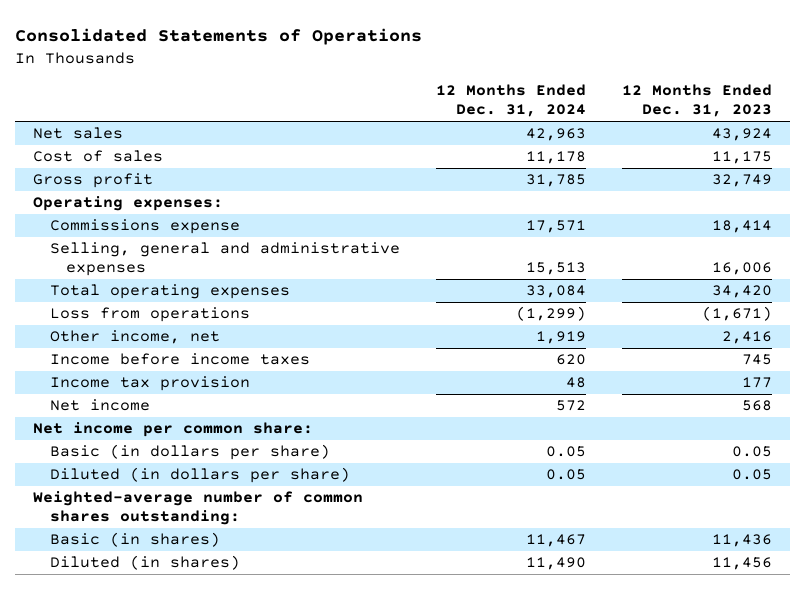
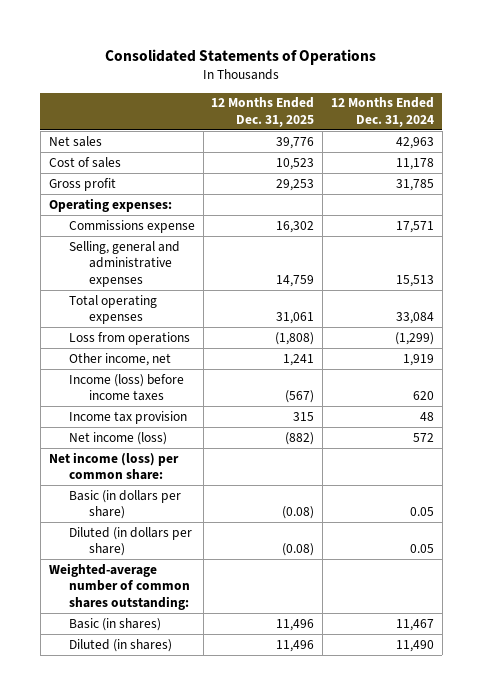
- | 12 Months Ended Dec. 31, 2024 | 12 Months Ended Dec. 31, 2023
+ | 12 Months Ended Dec. 31, 2025 | 12 Months Ended Dec. 31, 2024
- Income before income taxes | 620 | 745
+ Income (loss) before income taxes | (567) | 620
- Net income | 572 | 568
- Net income per common share:
+ Net income (loss) | (882) | 572
+ Net income (loss) per common share:

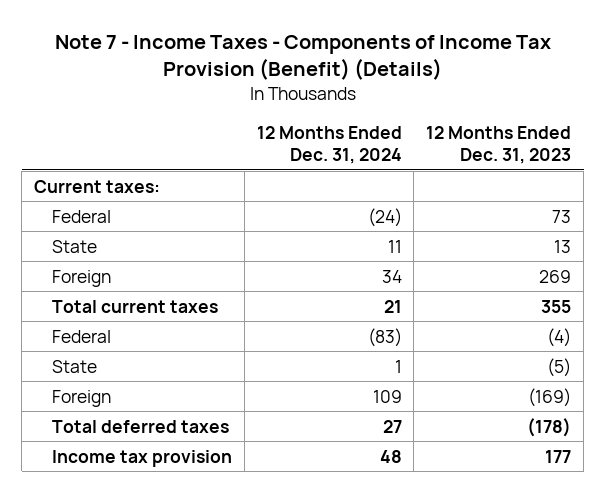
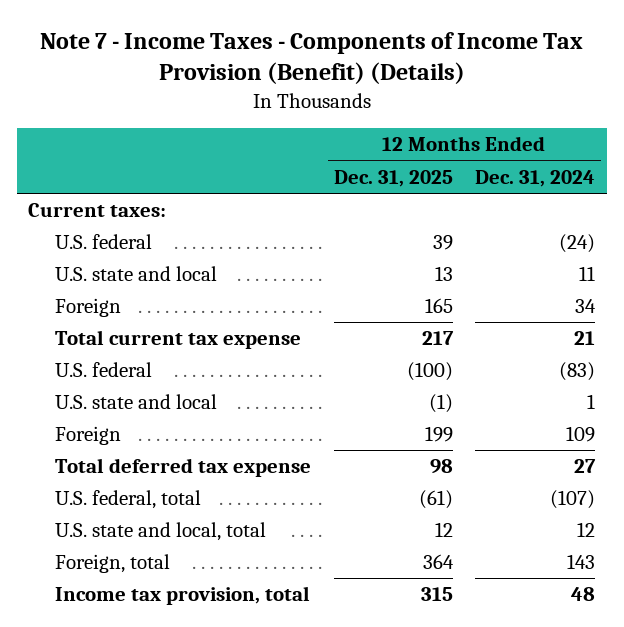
- | 12 Months Ended Dec. 31, 2024 | 12 Months Ended Dec. 31, 2023
+ | 12 Months Ended Dec. 31, 2025 | 12 Months Ended Dec. 31, 2024
- Federal | (24) | 73
- State | 11 | 13
+ U.S. federal | 39 | (24)
+ U.S. state and local | 13 | 11
- Total current taxes | 21 | 355
- Federal | (83) | (4)
- State | 1 | (5)
+ Total current tax expense | 217 | 21
+ U.S. federal | (100) | (83)
+ U.S. state and local | (1) | 1
- Total deferred taxes | 27 | (178)
- Income tax provision | 48 | 177
+ Total deferred tax expense | 98 | 27
+ U.S. federal, total | (61) | (107)
+ U.S. state and local, total | 12 | 12
+ Foreign, total | 364 | 143
+ Income tax provision, total | 315 | 48

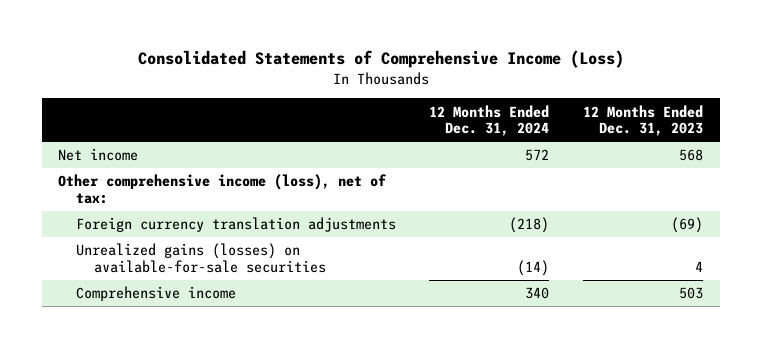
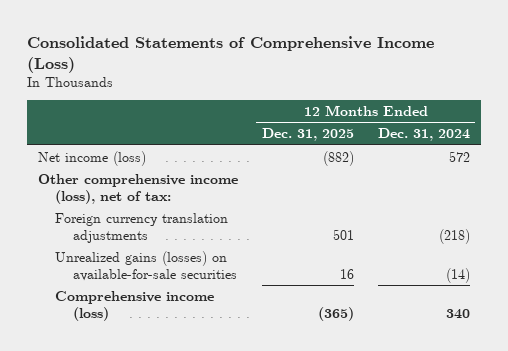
- | 12 Months Ended Dec. 31, 2024 | 12 Months Ended Dec. 31, 2023
+ | 12 Months Ended Dec. 31, 2025 | 12 Months Ended Dec. 31, 2024
- Net income | 572 | 568
+ Net income (loss) | (882) | 572
- Comprehensive income | 340 | 503
+ Comprehensive income (loss) | (365) | 340

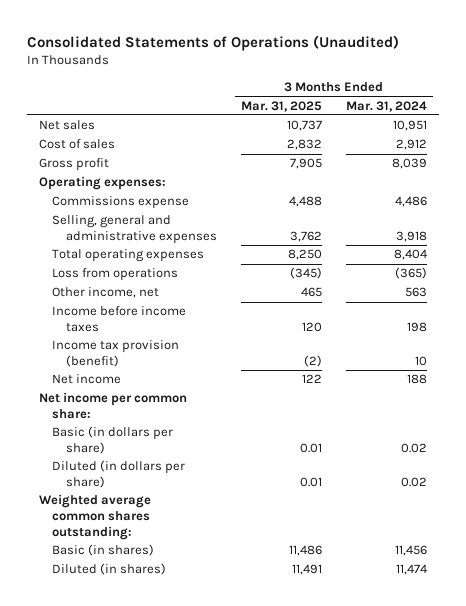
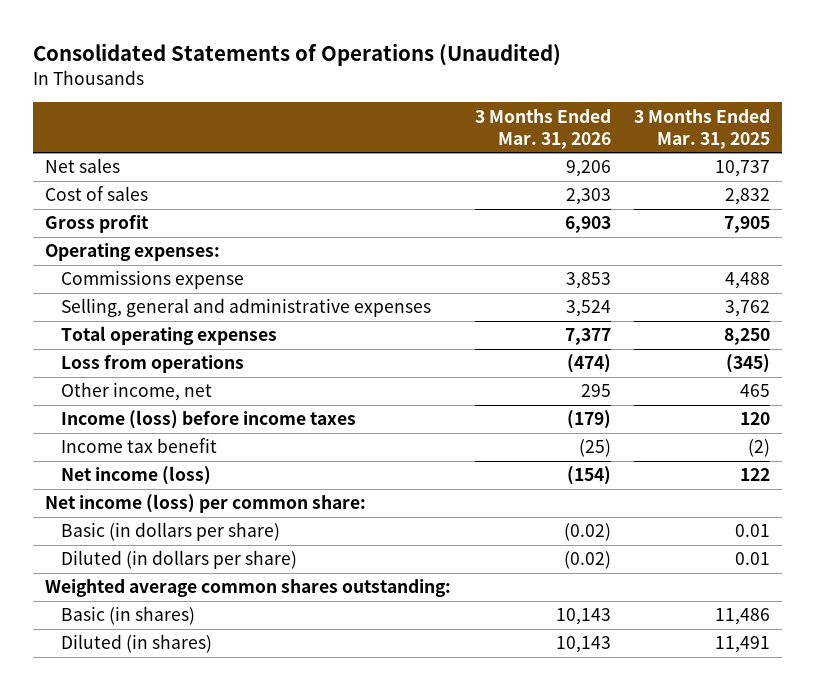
- | 3 Months Ended Mar. 31, 2025 | 3 Months Ended Mar. 31, 2024
+ | 3 Months Ended Mar. 31, 2026 | 3 Months Ended Mar. 31, 2025
- Income before income taxes | 120 | 198
- Income tax provision (benefit) | (2) | 10
- Net income | 122 | 188
- Net income per common share:
+ Income (loss) before income taxes | (179) | 120
+ Income tax benefit | (25) | (2)
+ Net income (loss) | (154) | 122
+ Net income (loss) per common share:

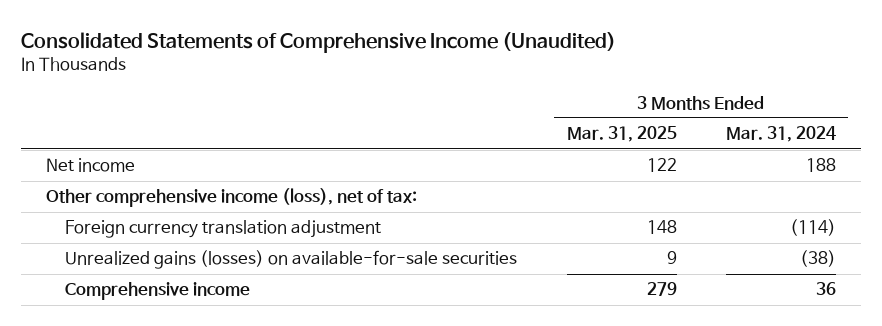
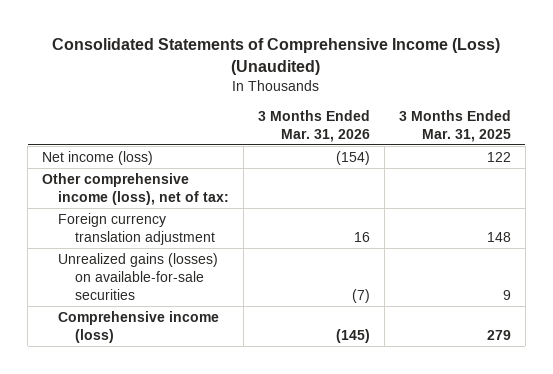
- Consolidated Statements of Comprehensive Income (Unaudited)
+ Consolidated Statements of Comprehensive Income (Loss) (Unaudited)
- | 3 Months Ended Mar. 31, 2025 | 3 Months Ended Mar. 31, 2024
+ | 3 Months Ended Mar. 31, 2026 | 3 Months Ended Mar. 31, 2025
- Net income | 122 | 188
+ Net income (loss) | (154) | 122
- Comprehensive income | 279 | 36
+ Comprehensive income (loss) | (145) | 279

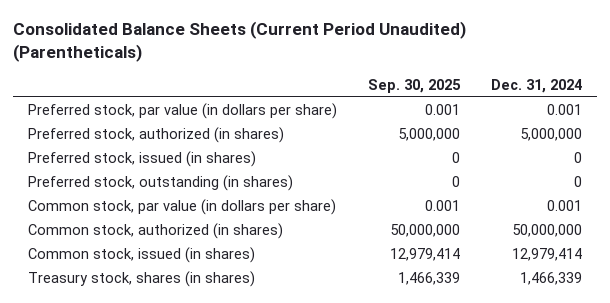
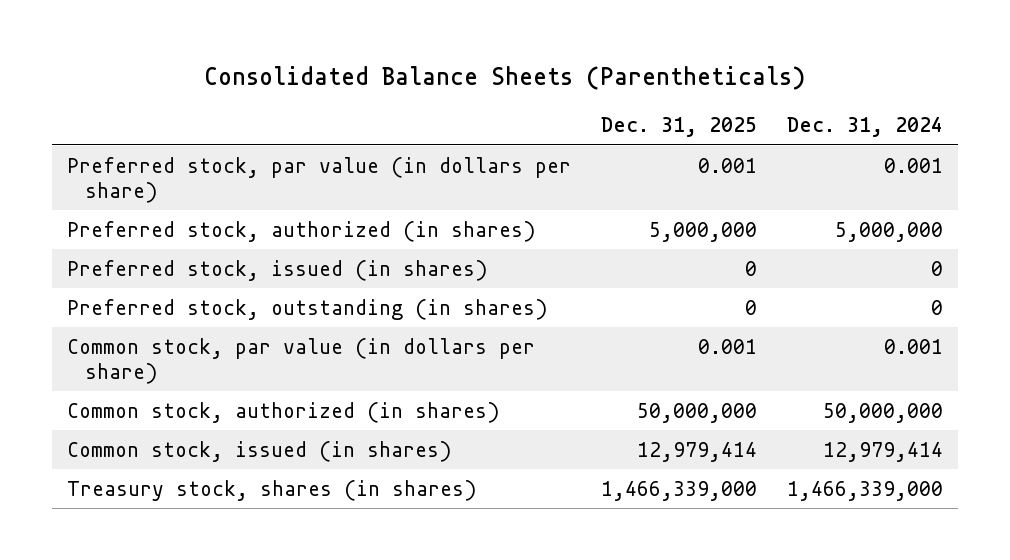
- Consolidated Balance Sheets (Current Period Unaudited) (Parentheticals)
+ Consolidated Balance Sheets (Parentheticals)
- | Sep. 30, 2025 | Dec. 31, 2024
+ | Dec. 31, 2025 | Dec. 31, 2024
- Treasury stock, shares (in shares) | 1,466,339 | 1,466,339
+ Treasury stock, shares (in shares) | 1,466,339,000 | 1,466,339,000

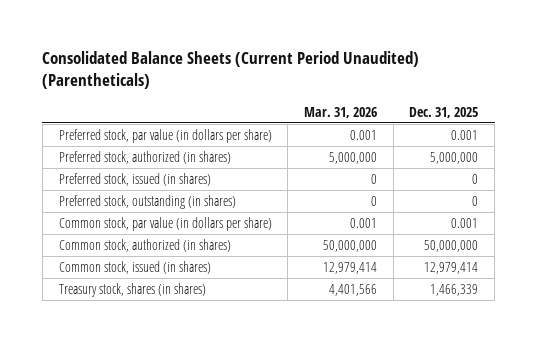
- Consolidated Balance Sheets (Parentheticals)
+ Consolidated Balance Sheets (Current Period Unaudited) (Parentheticals)
- | Dec. 31, 2025 | Dec. 31, 2024
+ | Mar. 31, 2026 | Dec. 31, 2025
- Treasury stock, shares (in shares) | 1,466,339,000 | 1,466,339,000
+ Treasury stock, shares (in shares) | 4,401,566 | 1,466,339

